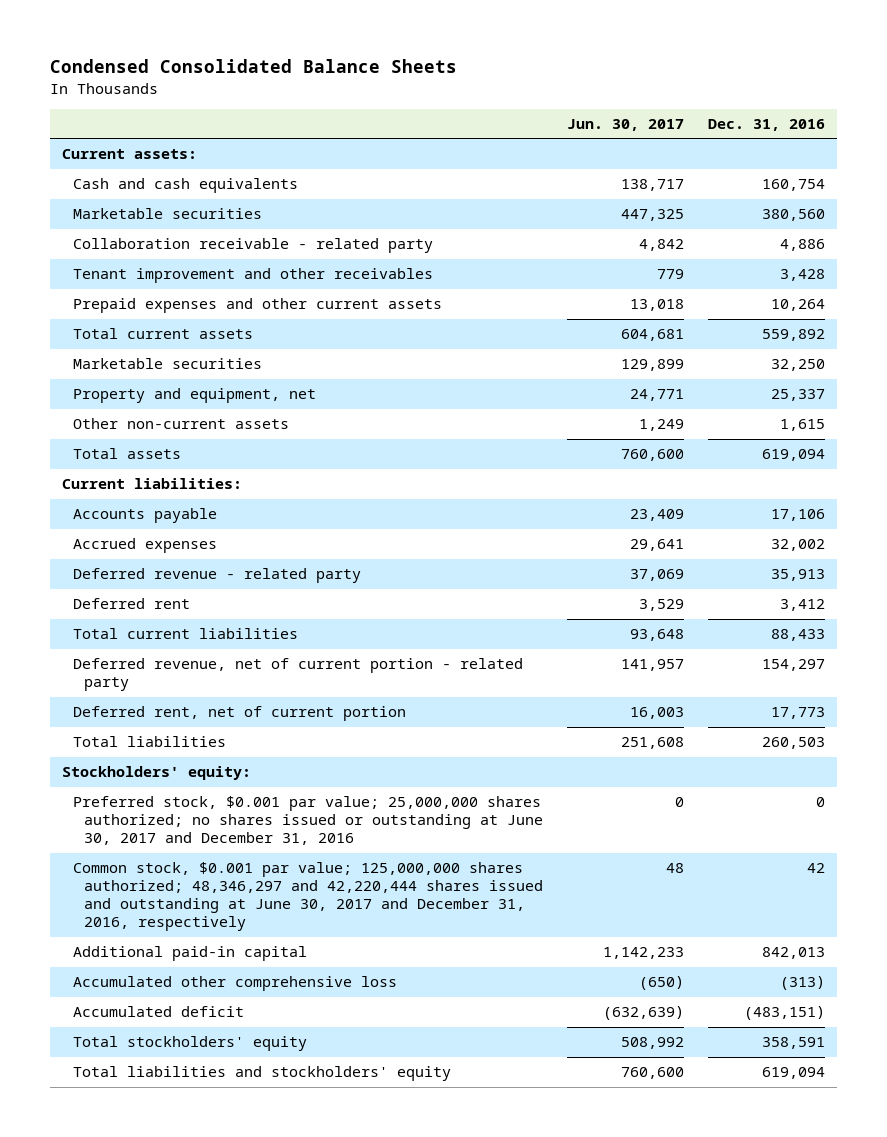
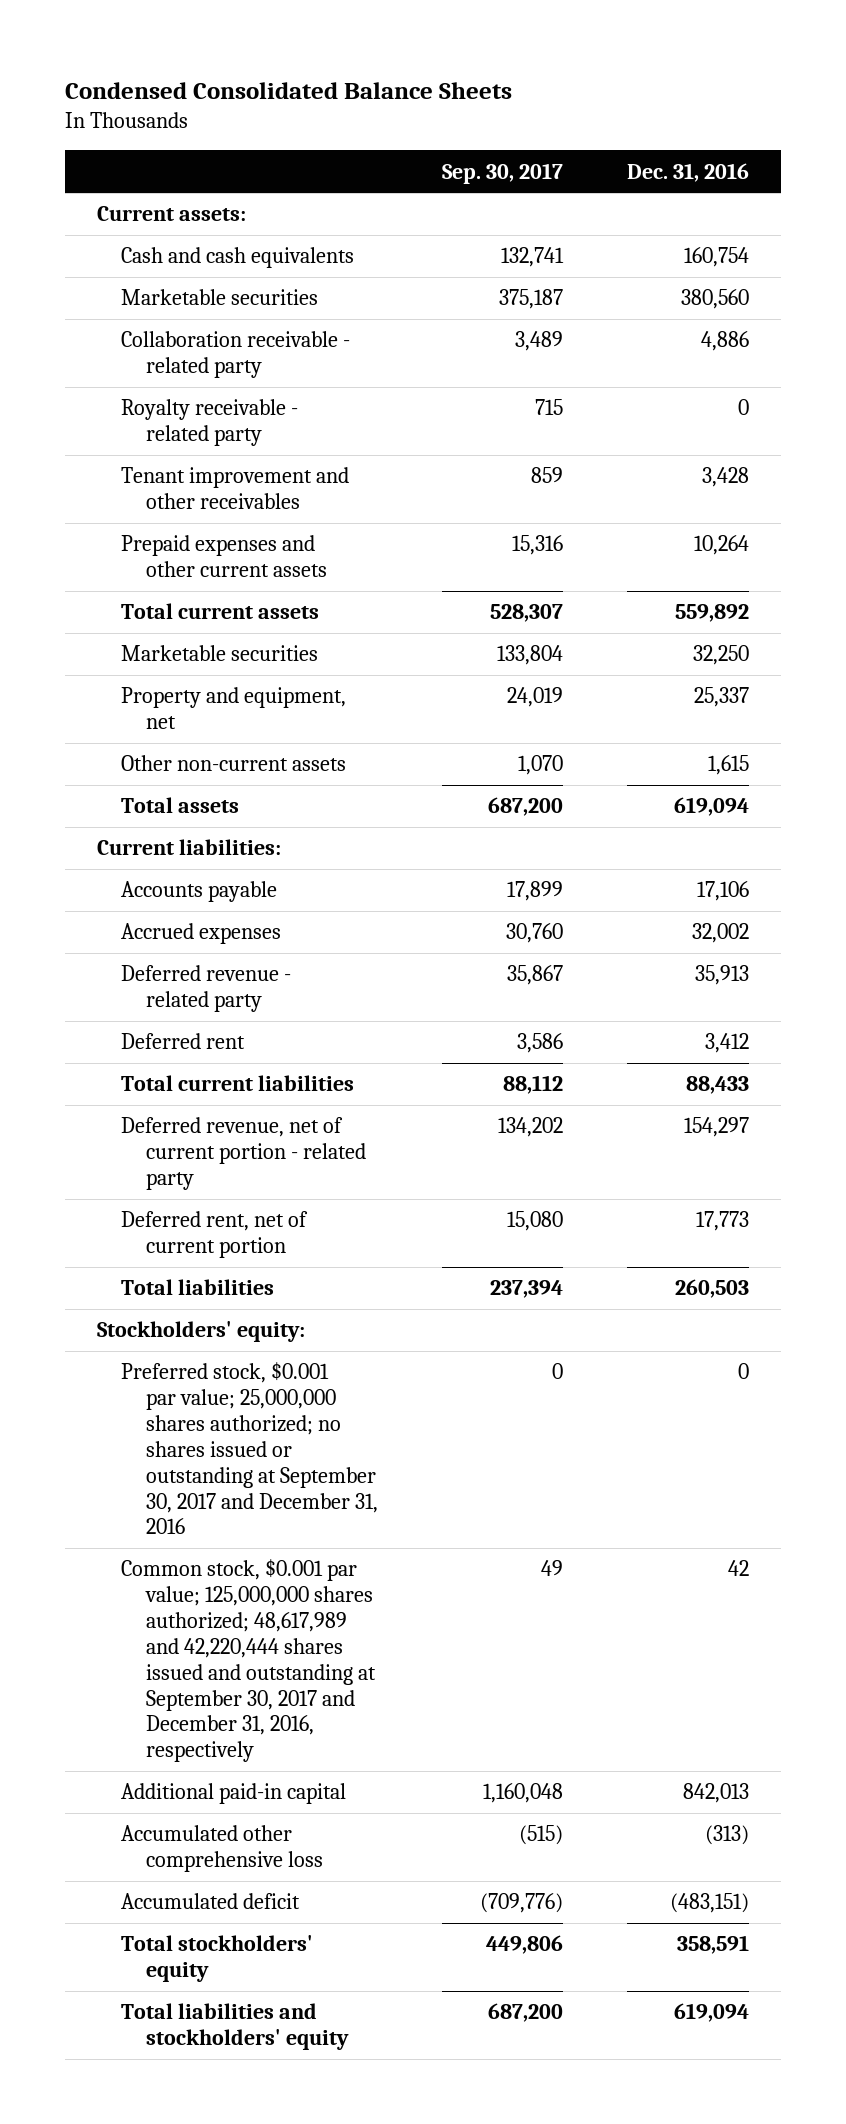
- | Jun. 30, 2017 | Dec. 31, 2016
+ | Sep. 30, 2017 | Dec. 31, 2016
+ Royalty receivable - related party | 715 | 0
- Preferred stock, $0.001 par value; 25,000,000 shares authorized; no shares issued or outstanding at June 30, 2017 and December 31, 2016 | 0 | 0
- Common stock, $0.001 par value; 125,000,000 shares authorized; 48,346,297 and 42,220,444 shares issued and outstanding at June 30, 2017 and December 31, 2016, respectively | 48 | 42
+ Preferred stock, $0.001 par value; 25,000,000 shares authorized; no shares issued or outstanding at September 30, 2017 and December 31, 2016 | 0 | 0
+ Common stock, $0.001 par value; 125,000,000 shares authorized; 48,617,989 and 42,220,444 shares issued and outstanding at September 30, 2017 and December 31, 2016, respectively | 49 | 42

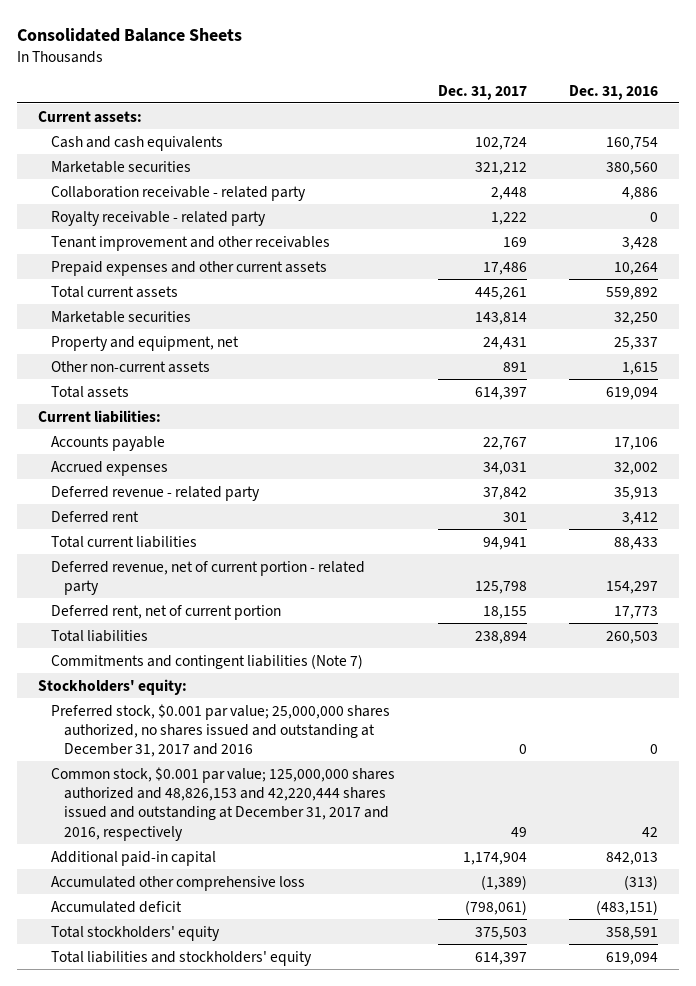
- Condensed Consolidated Balance Sheets
+ Consolidated Balance Sheets
- | Sep. 30, 2017 | Dec. 31, 2016
+ | Dec. 31, 2017 | Dec. 31, 2016
+ Commitments and contingent liabilities (Note 7)
- Preferred stock, $0.001 par value; 25,000,000 shares authorized; no shares issued or outstanding at September 30, 2017 and December 31, 2016 | 0 | 0
- Common stock, $0.001 par value; 125,000,000 shares authorized; 48,617,989 and 42,220,444 shares issued and outstanding at September 30, 2017 and December 31, 2016, respectively | 49 | 42
+ Preferred stock, $0.001 par value; 25,000,000 shares authorized, no shares issued and outstanding at December 31, 2017 and 2016 | 0 | 0
+ Common stock, $0.001 par value; 125,000,000 shares authorized and 48,826,153 and 42,220,444 shares issued and outstanding at December 31, 2017 and 2016, respectively | 49 | 42

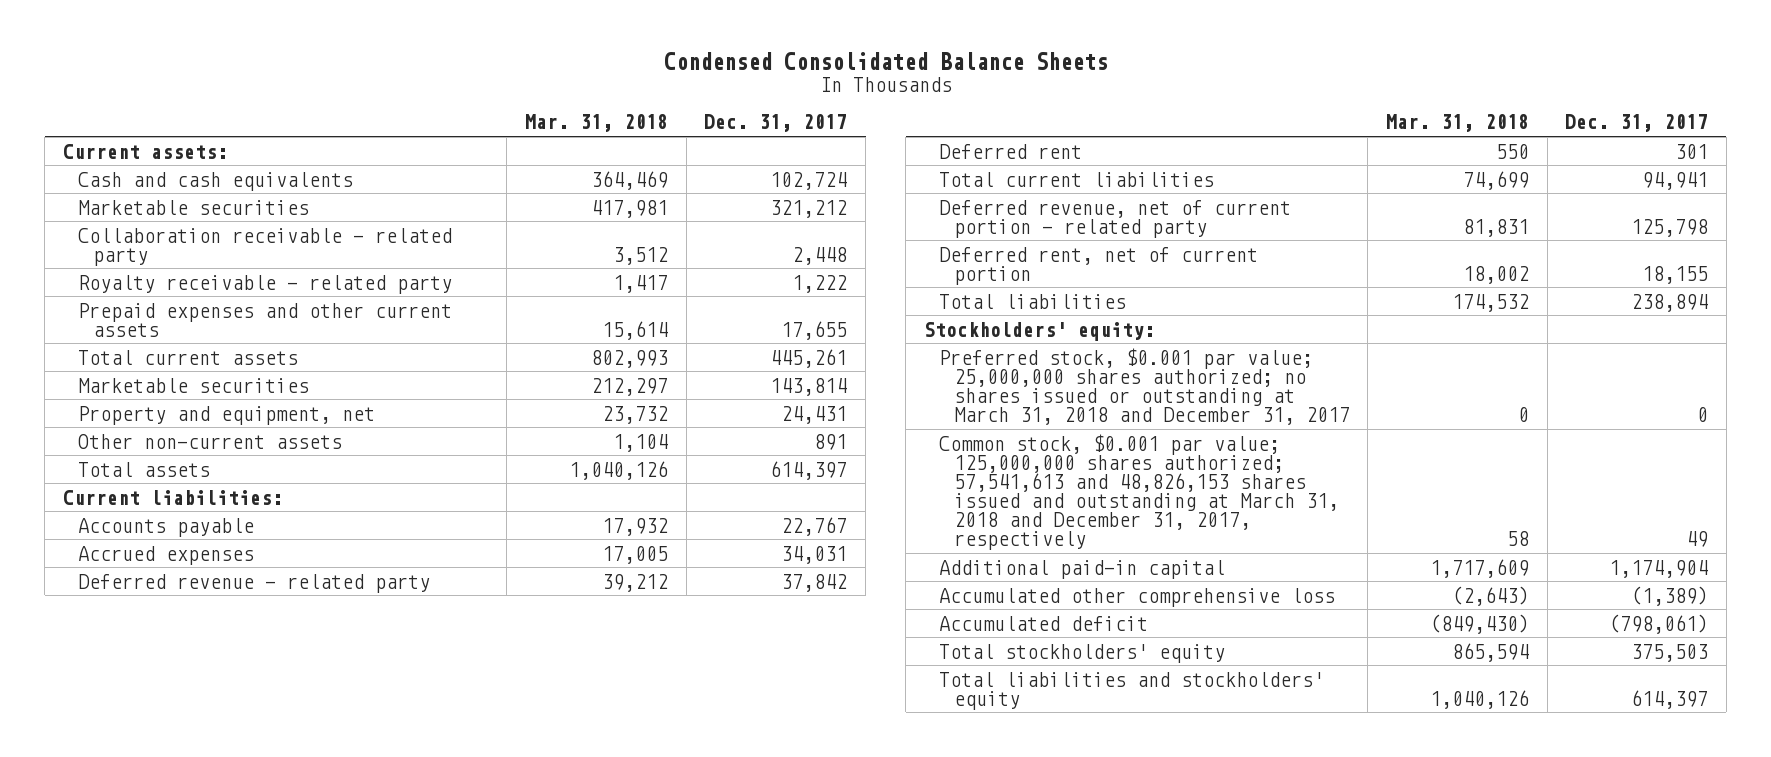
- Consolidated Balance Sheets
+ Condensed Consolidated Balance Sheets
- | Dec. 31, 2017 | Dec. 31, 2016
+ | Mar. 31, 2018 | Dec. 31, 2017
- Tenant improvement and other receivables | 169 | 3,428
- Prepaid expenses and other current assets | 17,486 | 10,264
+ Prepaid expenses and other current assets | 15,614 | 17,655
- Commitments and contingent liabilities (Note 7)
- Preferred stock, $0.001 par value; 25,000,000 shares authorized, no shares issued and outstanding at December 31, 2017 and 2016 | 0 | 0
- Common stock, $0.001 par value; 125,000,000 shares authorized and 48,826,153 and 42,220,444 shares issued and outstanding at December 31, 2017 and 2016, respectively | 49 | 42
+ Preferred stock, $0.001 par value; 25,000,000 shares authorized; no shares issued or outstanding at March 31, 2018 and December 31, 2017 | 0 | 0
+ Common stock, $0.001 par value; 125,000,000 shares authorized; 57,541,613 and 48,826,153 shares issued and outstanding at March 31, 2018 and December 31, 2017, respectively | 58 | 49

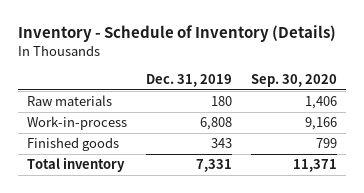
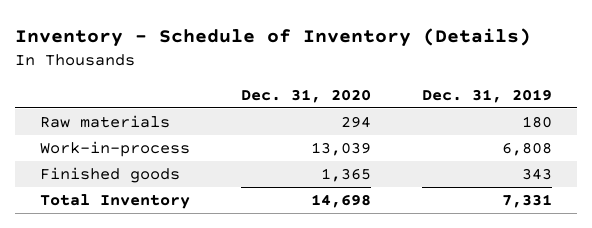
- | Dec. 31, 2019 | Sep. 30, 2020
+ | Dec. 31, 2020 | Dec. 31, 2019
- Total inventory | 7,331 | 11,371
+ Total Inventory | 14,698 | 7,331

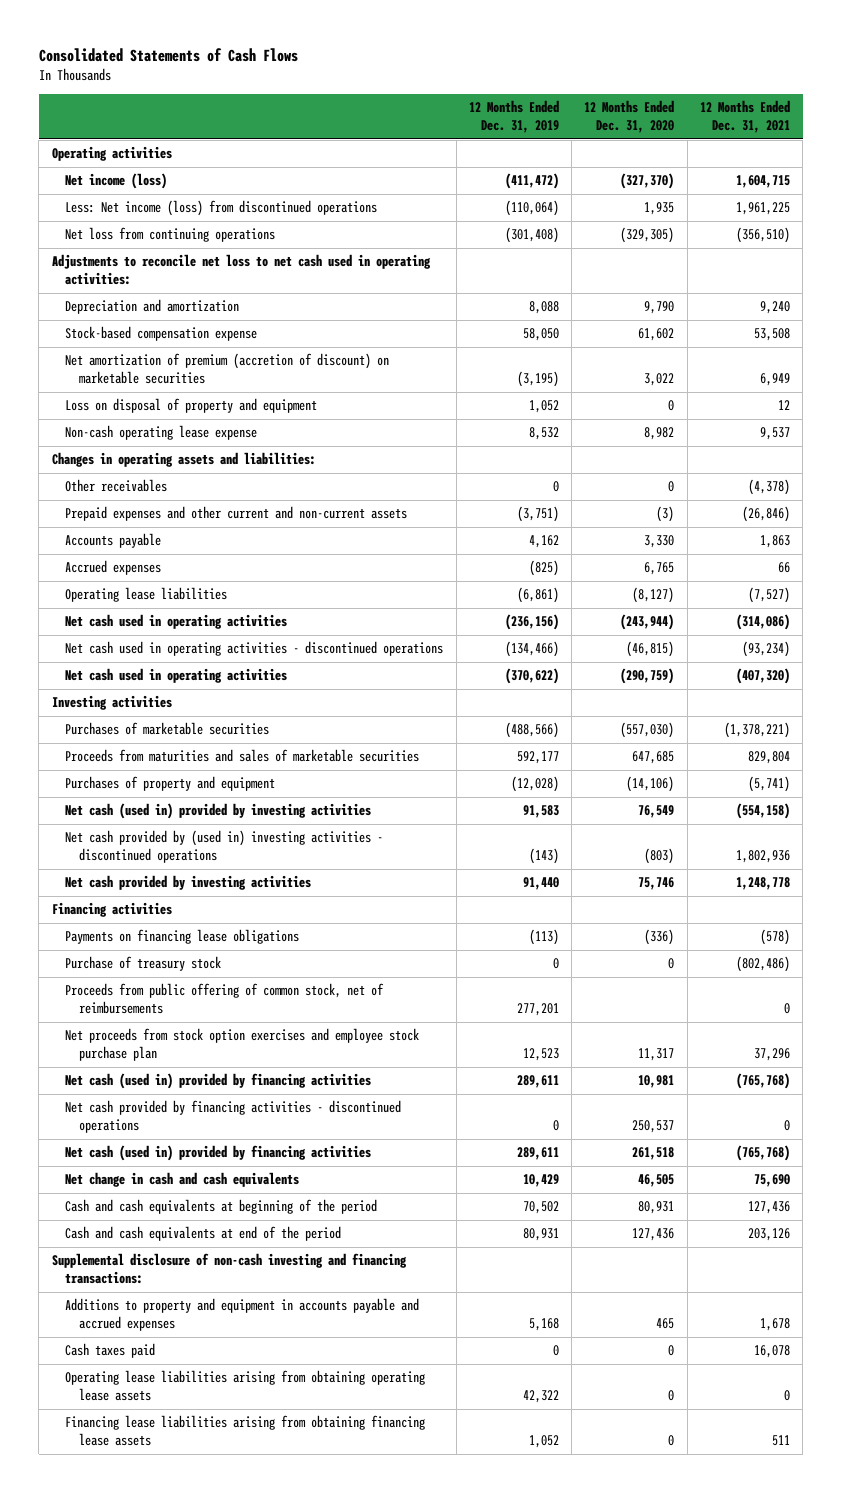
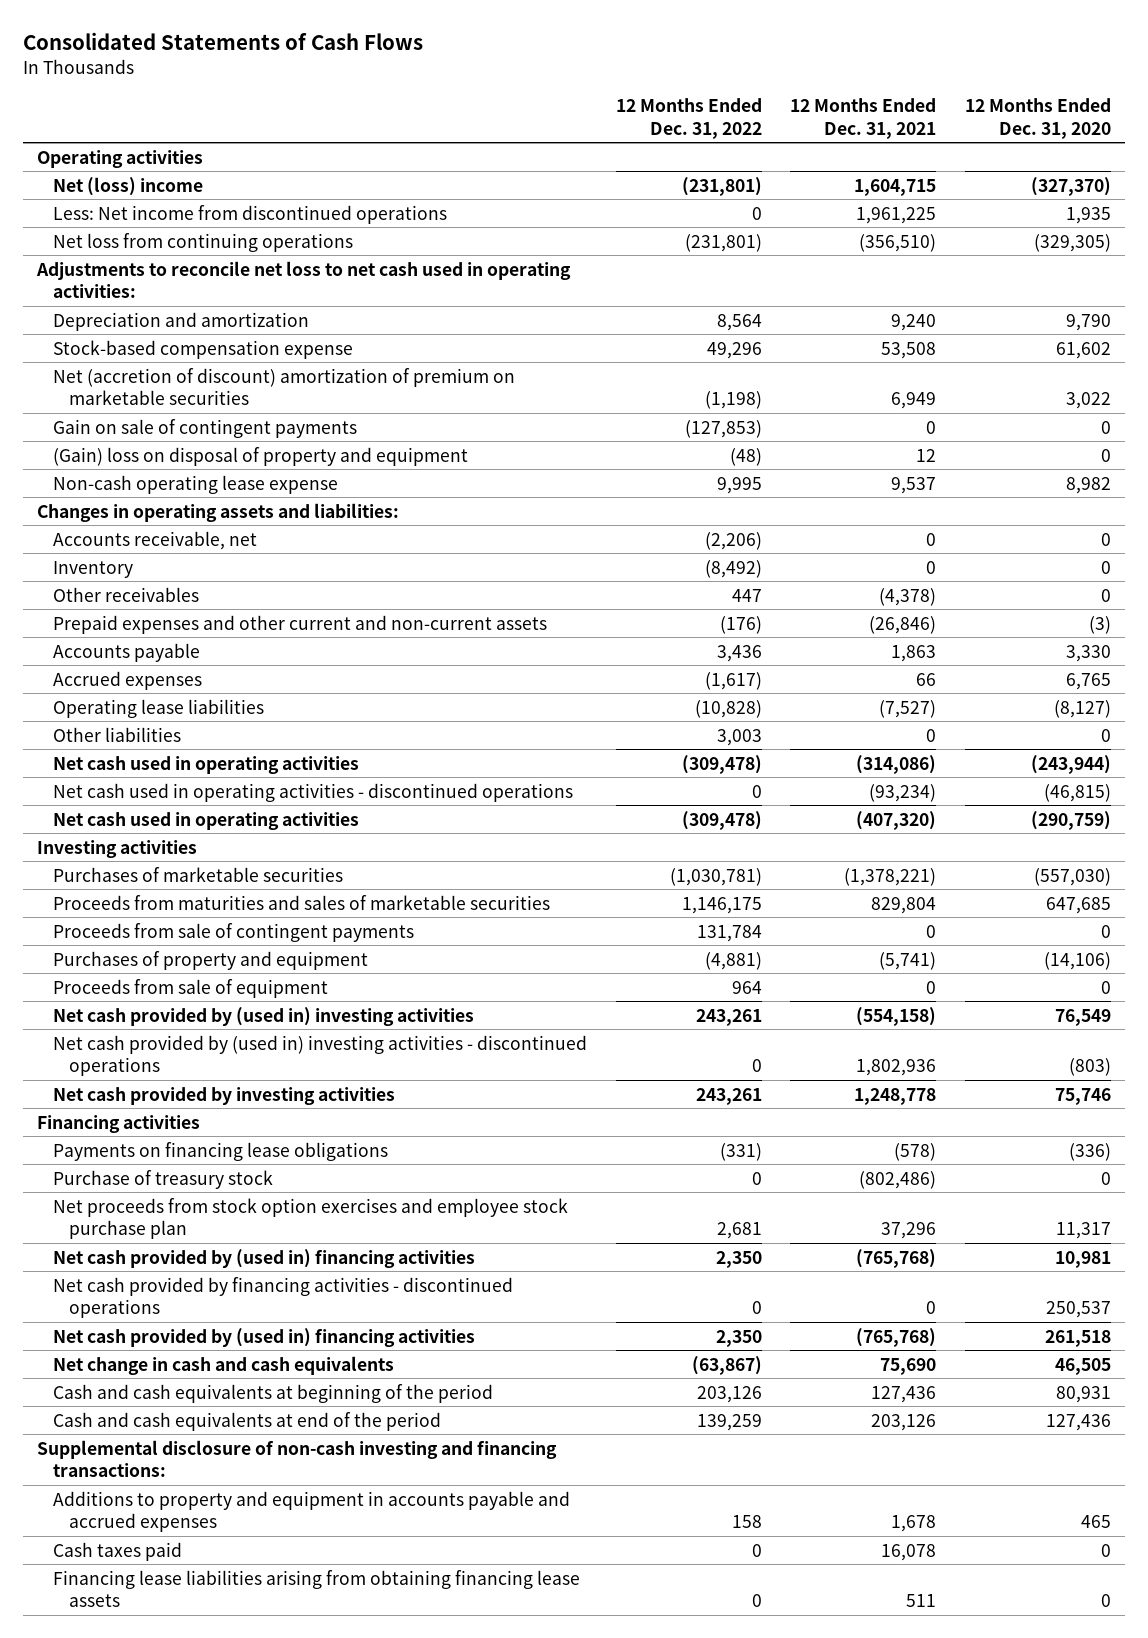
- | 12 Months Ended Dec. 31, 2019 | 12 Months Ended Dec. 31, 2020 | 12 Months Ended Dec. 31, 2021
+ | 12 Months Ended Dec. 31, 2022 | 12 Months Ended Dec. 31, 2021 | 12 Months Ended Dec. 31, 2020
- Net income (loss) | (411,472) | (327,370) | 1,604,715
- Less: Net income (loss) from discontinued operations | (110,064) | 1,935 | 1,961,225
+ Net (loss) income | (231,801) | 1,604,715 | (327,370)
+ Less: Net income from discontinued operations | 0 | 1,961,225 | 1,935
- Net amortization of premium (accretion of discount) on marketable securities | (3,195) | 3,022 | 6,949
- Loss on disposal of property and equipment | 1,052 | 0 | 12
+ Net (accretion of discount) amortization of premium on marketable securities | (1,198) | 6,949 | 3,022
+ Gain on sale of contingent payments | (127,853) | 0 | 0
+ (Gain) loss on disposal of property and equipment | (48) | 12 | 0
+ Accounts receivable, net | (2,206) | 0 | 0
+ Inventory | (8,492) | 0 | 0
+ Other liabilities | 3,003 | 0 | 0
+ Proceeds from sale of contingent payments | 131,784 | 0 | 0
- Net cash (used in) provided by investing activities | 91,583 | 76,549 | (554,158)
+ Proceeds from sale of equipment | 964 | 0 | 0
+ Net cash provided by (used in) investing activities | 243,261 | (554,158) | 76,549
- Proceeds from public offering of common stock, net of reimbursements | 277,201 | | 0
- Net cash (used in) provided by financing activities | 289,611 | 10,981 | (765,768)
+ Net cash provided by (used in) financing activities | 2,350 | (765,768) | 10,981
- Net cash (used in) provided by financing activities | 289,611 | 261,518 | (765,768)
+ Net cash provided by (used in) financing activities | 2,350 | (765,768) | 261,518
- Operating lease liabilities arising from obtaining operating lease assets | 42,322 | 0 | 0

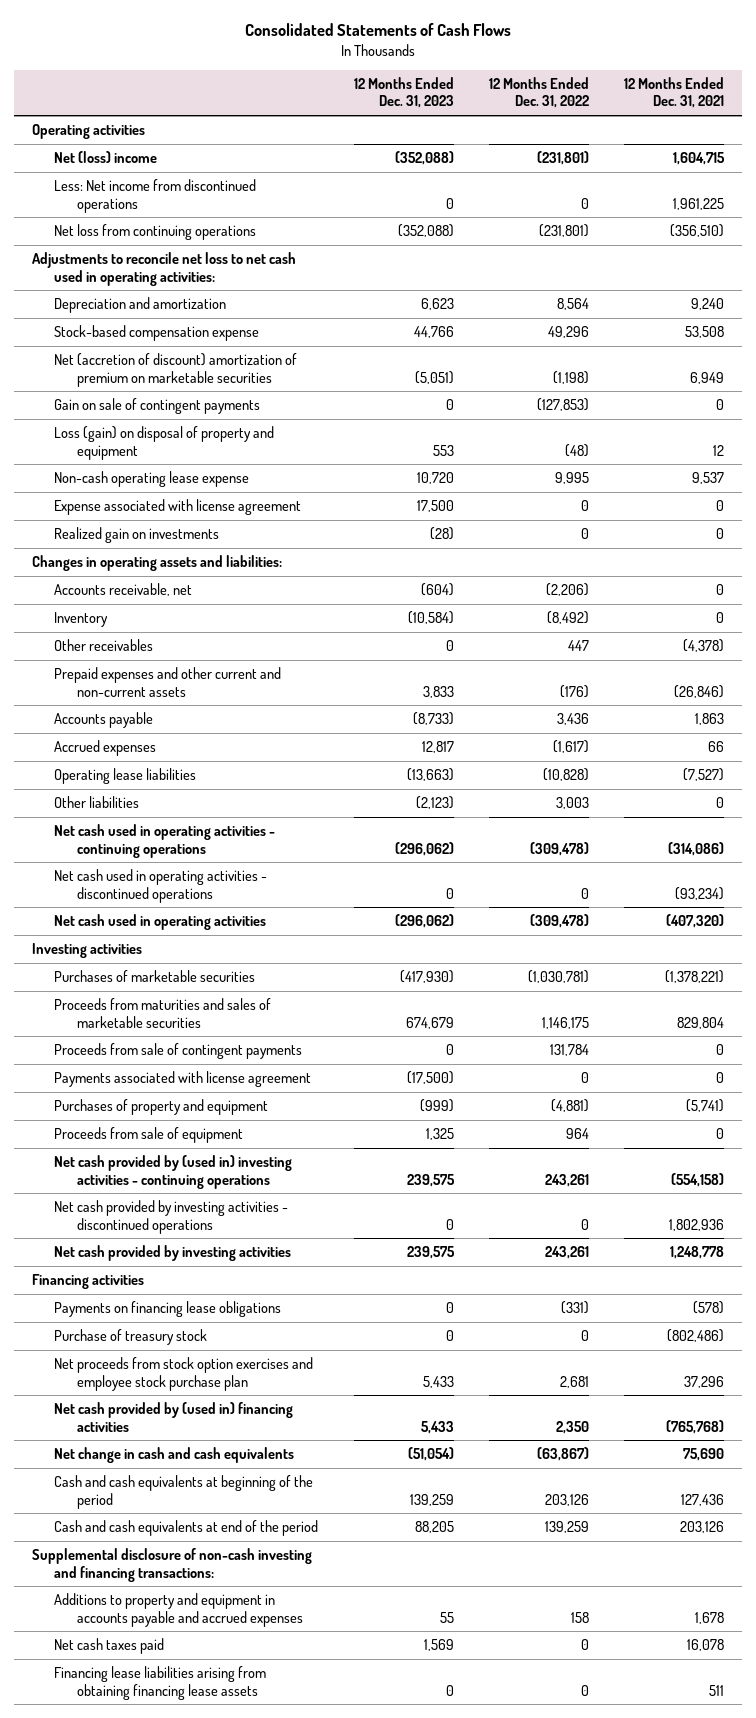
- | 12 Months Ended Dec. 31, 2022 | 12 Months Ended Dec. 31, 2021 | 12 Months Ended Dec. 31, 2020
+ | 12 Months Ended Dec. 31, 2023 | 12 Months Ended Dec. 31, 2022 | 12 Months Ended Dec. 31, 2021
- (Gain) loss on disposal of property and equipment | (48) | 12 | 0
+ Loss (gain) on disposal of property and equipment | 553 | (48) | 12
+ Expense associated with license agreement | 17,500 | 0 | 0
+ Realized gain on investments | (28) | 0 | 0
- Net cash used in operating activities | (309,478) | (314,086) | (243,944)
+ Net cash used in operating activities - continuing operations | (296,062) | (309,478) | (314,086)
+ Payments associated with license agreement | (17,500) | 0 | 0
- Net cash provided by (used in) investing activities | 243,261 | (554,158) | 76,549
- Net cash provided by (used in) investing activities - discontinued operations | 0 | 1,802,936 | (803)
+ Net cash provided by (used in) investing activities - continuing operations | 239,575 | 243,261 | (554,158)
+ Net cash provided by investing activities - discontinued operations | 0 | 0 | 1,802,936
- Net cash provided by financing activities - discontinued operations | 0 | 0 | 250,537
- Net cash provided by (used in) financing activities | 2,350 | (765,768) | 261,518
- Cash taxes paid | 0 | 16,078 | 0
+ Net cash taxes paid | 1,569 | 0 | 16,078

